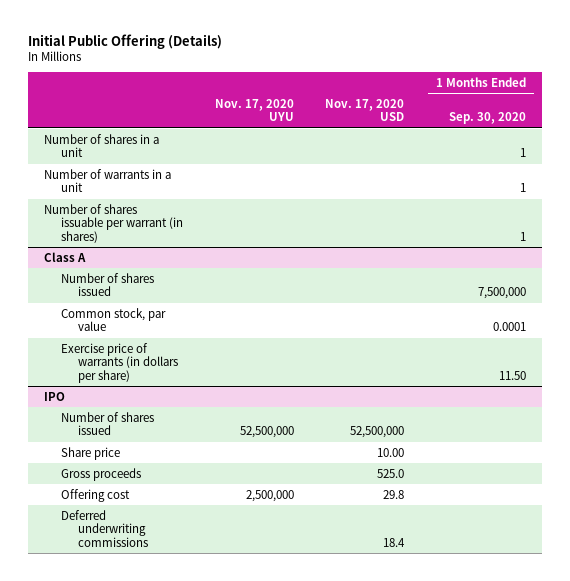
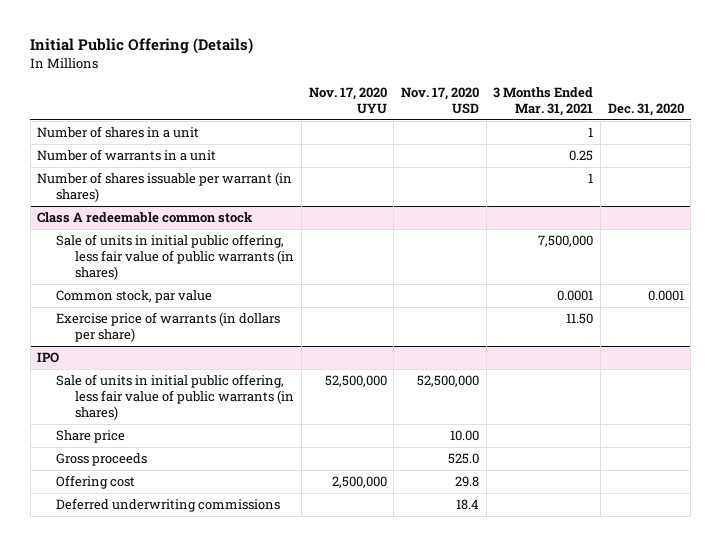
- | Nov. 17, 2020 UYU | Nov. 17, 2020 USD | 1 Months Ended Sep. 30, 2020
+ | Nov. 17, 2020 UYU | Nov. 17, 2020 USD | 3 Months Ended Mar. 31, 2021 | Dec. 31, 2020
- Class A
- Number of shares issued | | | 7,500,000
+ Class A redeemable common stock
+ Sale of units in initial public offering, less fair value of public warrants (in shares) | | | 7,500,000 |
@ IPO
- Number of shares issued | 52,500,000 | 52,500,000 |
+ Sale of units in initial public offering, less fair value of public warrants (in shares) | 52,500,000 | 52,500,000 | |

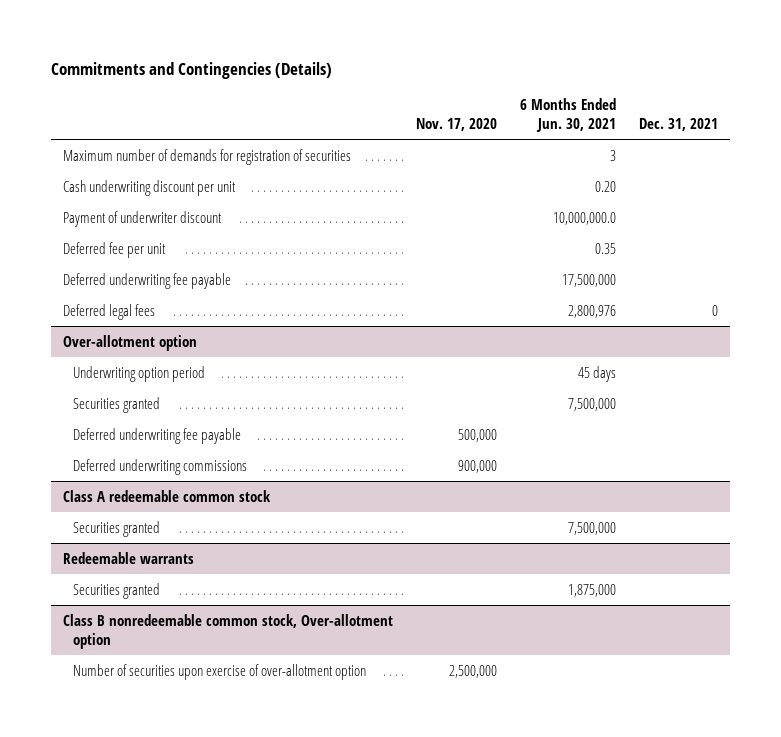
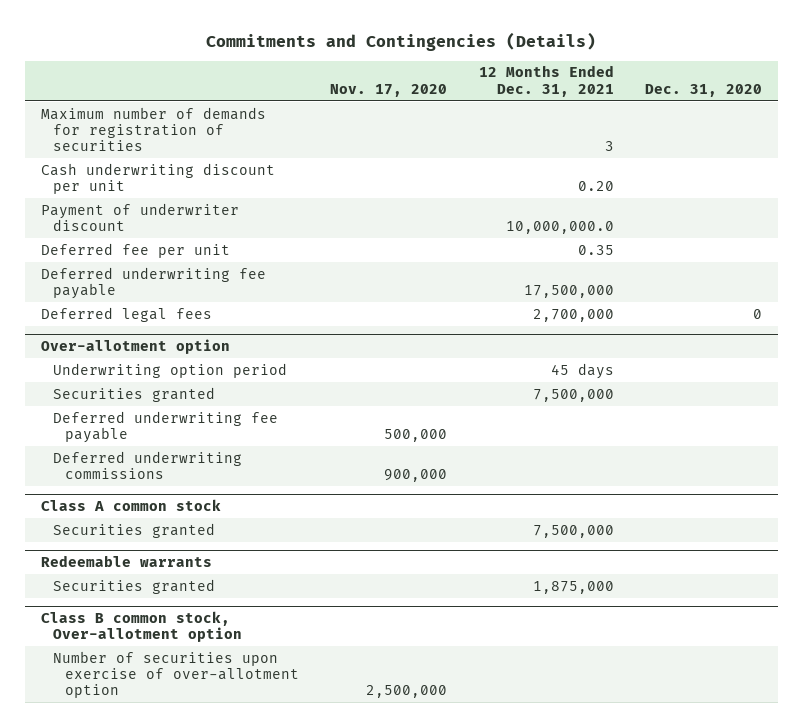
- | Nov. 17, 2020 | 6 Months Ended Jun. 30, 2021 | Dec. 31, 2021
+ | Nov. 17, 2020 | 12 Months Ended Dec. 31, 2021 | Dec. 31, 2020
- Class A redeemable common stock
+ Class A common stock
- Class B nonredeemable common stock, Over-allotment option
+ Class B common stock, Over-allotment option

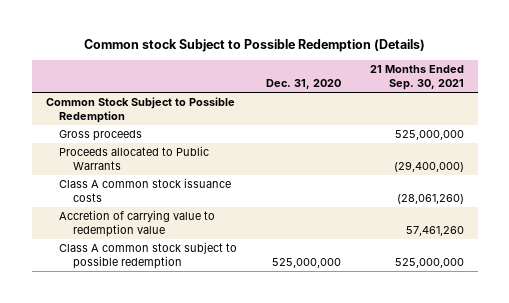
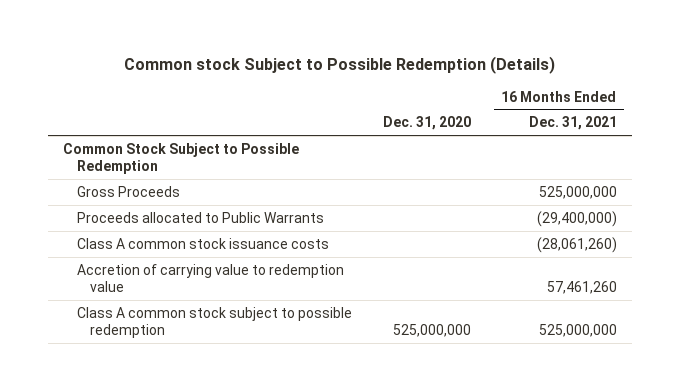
- | Dec. 31, 2020 | 21 Months Ended Sep. 30, 2021
+ | Dec. 31, 2020 | 16 Months Ended Dec. 31, 2021
- Gross proceeds | | 525,000,000
+ Gross Proceeds | | 525,000,000

